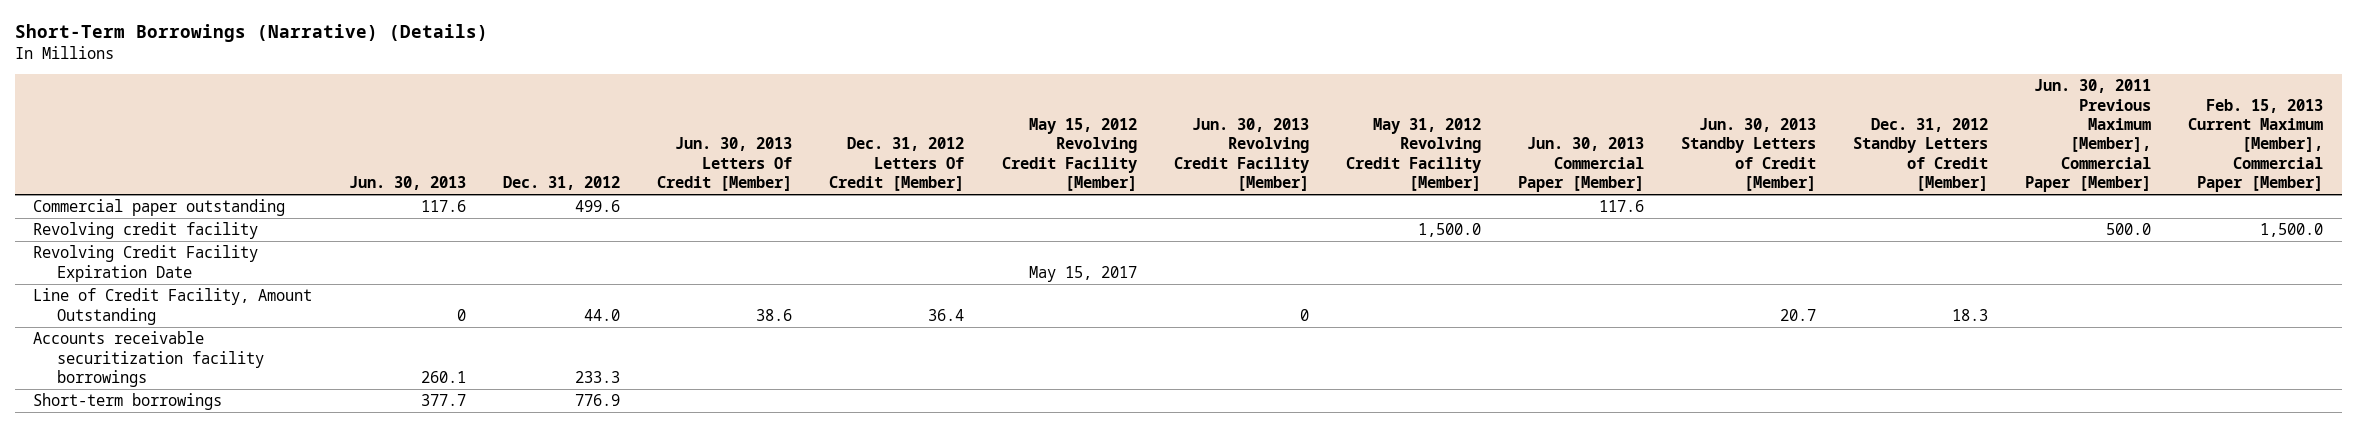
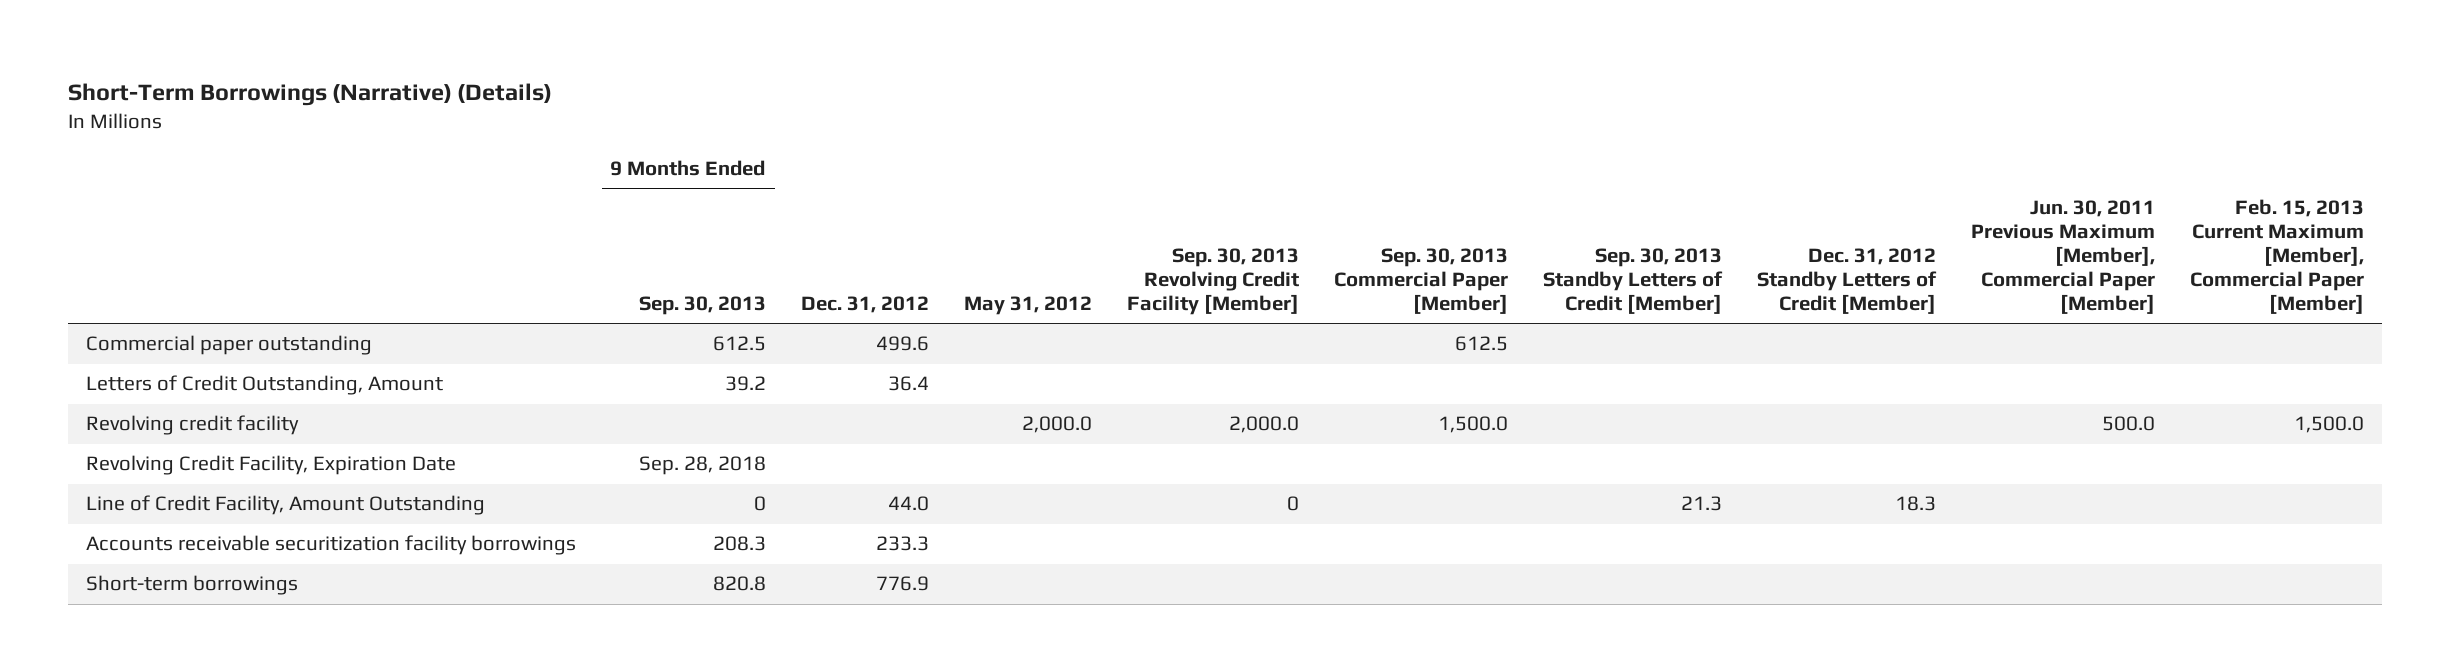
- | Jun. 30, 2013 | Dec. 31, 2012 | Jun. 30, 2013 Letters Of Credit [Member] | Dec. 31, 2012 Letters Of Credit [Member] | May 15, 2012 Revolving Credit Facility [Member] | Jun. 30, 2013 Revolving Credit Facility [Member] | May 31, 2012 Revolving Credit Facility [Member] | Jun. 30, 2013 Commercial Paper [Member] | Jun. 30, 2013 Standby Letters of Credit [Member] | Dec. 31, 2012 Standby Letters of Credit [Member] | Jun. 30, 2011 Previous Maximum [Member], Commercial Paper [Member] | Feb. 15, 2013 Current Maximum [Member], Commercial Paper [Member]
+ | 9 Months Ended Sep. 30, 2013 | Dec. 31, 2012 | May 31, 2012 | Sep. 30, 2013 Revolving Credit Facility [Member] | Sep. 30, 2013 Commercial Paper [Member] | Sep. 30, 2013 Standby Letters of Credit [Member] | Dec. 31, 2012 Standby Letters of Credit [Member] | Jun. 30, 2011 Previous Maximum [Member], Commercial Paper [Member] | Feb. 15, 2013 Current Maximum [Member], Commercial Paper [Member]
+ Letters of Credit Outstanding, Amount | 39.2 | 36.4 | | | | | | |
- Revolving Credit Facility Expiration Date | | | | | May 15, 2017 | | | | | | |
+ Revolving Credit Facility, Expiration Date | Sep. 28, 2018 | | | | | | | |

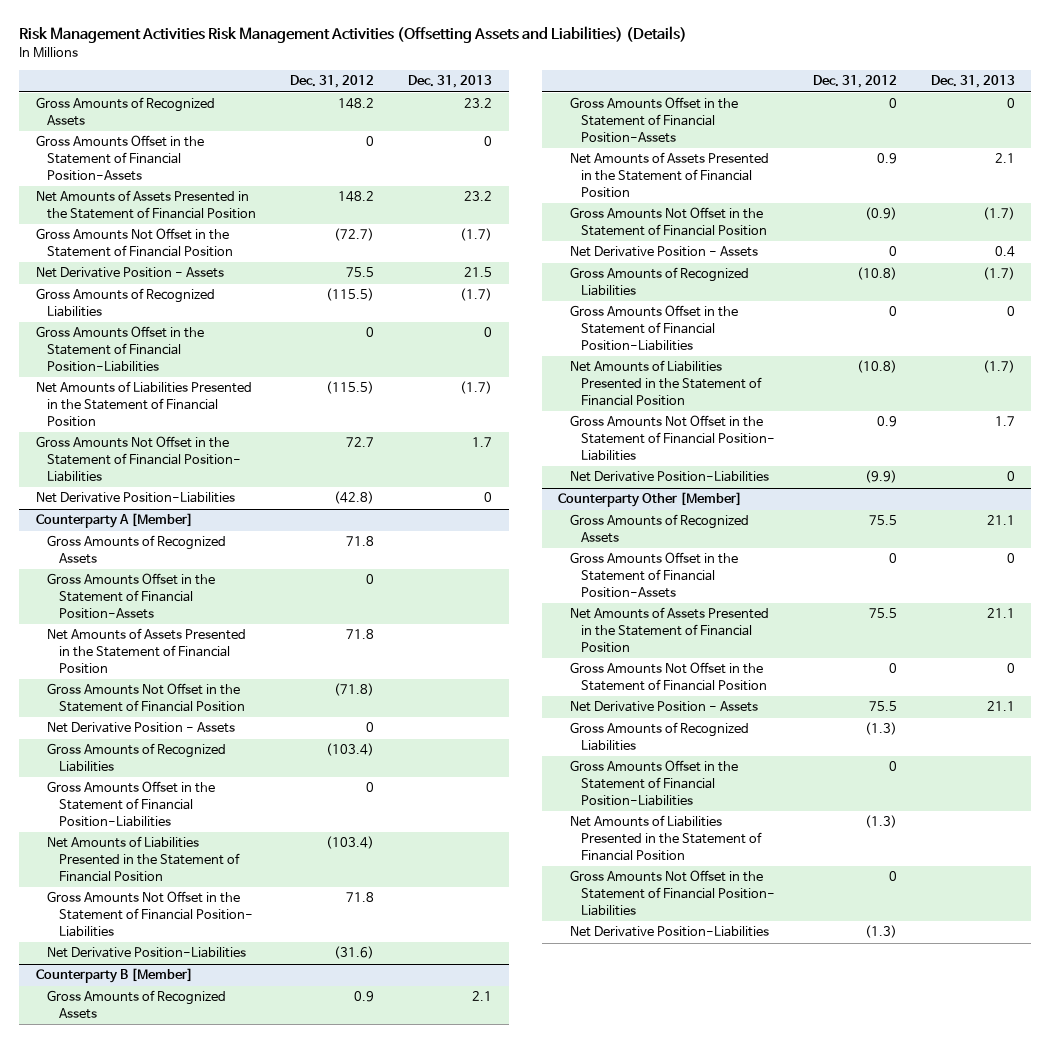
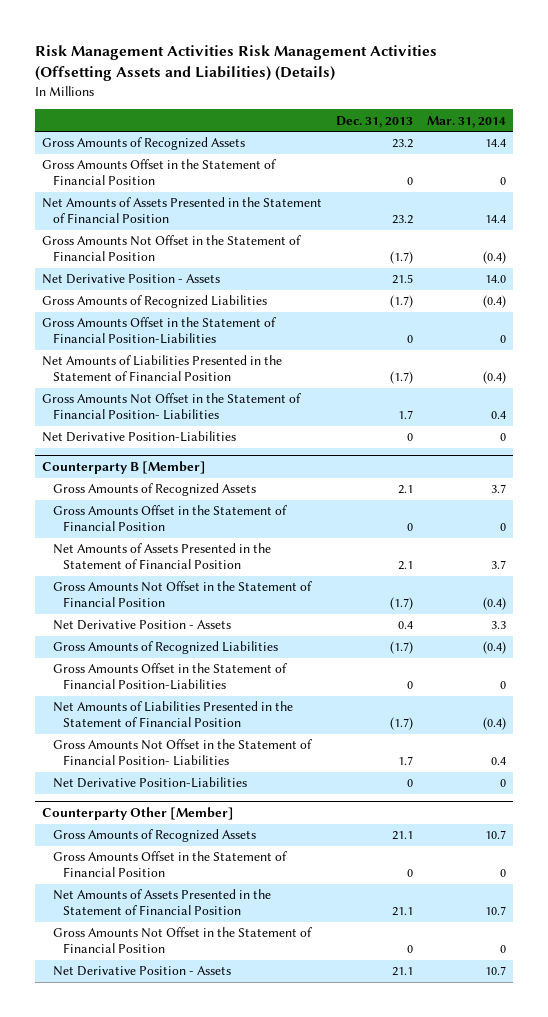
- | Dec. 31, 2012 | Dec. 31, 2013
+ | Dec. 31, 2013 | Mar. 31, 2014
- Gross Amounts Offset in the Statement of Financial Position-Assets | 0 | 0
+ Gross Amounts Offset in the Statement of Financial Position | 0 | 0
- Counterparty A [Member]
- Gross Amounts of Recognized Assets | 71.8 |
- Gross Amounts Offset in the Statement of Financial Position-Assets | 0 |
- Net Amounts of Assets Presented in the Statement of Financial Position | 71.8 |
- Gross Amounts Not Offset in the Statement of Financial Position | (71.8) |
- Net Derivative Position - Assets | 0 |
- Gross Amounts of Recognized Liabilities | (103.4) |
- Gross Amounts Offset in the Statement of Financial Position-Liabilities | 0 |
- Net Amounts of Liabilities Presented in the Statement of Financial Position | (103.4) |
- Gross Amounts Not Offset in the Statement of Financial Position- Liabilities | 71.8 |
- Net Derivative Position-Liabilities | (31.6) |
@ Counterparty B [Member]
- Gross Amounts Offset in the Statement of Financial Position-Assets | 0 | 0
+ Gross Amounts Offset in the Statement of Financial Position | 0 | 0
@ Counterparty Other [Member]
- Gross Amounts Offset in the Statement of Financial Position-Assets | 0 | 0
+ Gross Amounts Offset in the Statement of Financial Position | 0 | 0
- Gross Amounts of Recognized Liabilities | (1.3) |
- Gross Amounts Offset in the Statement of Financial Position-Liabilities | 0 |
- Net Amounts of Liabilities Presented in the Statement of Financial Position | (1.3) |
- Gross Amounts Not Offset in the Statement of Financial Position- Liabilities | 0 |
- Net Derivative Position-Liabilities | (1.3) |

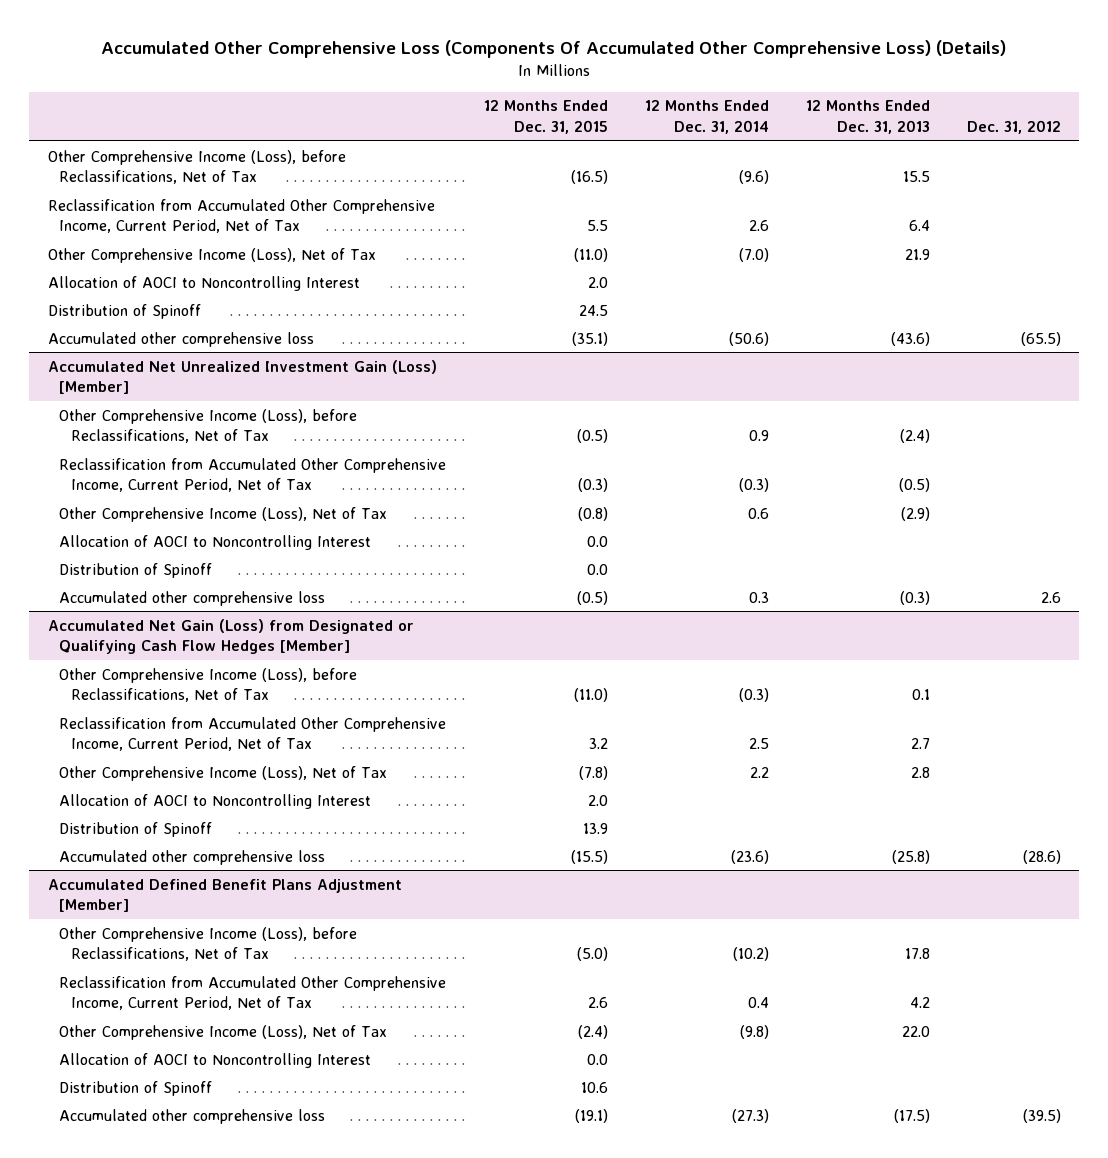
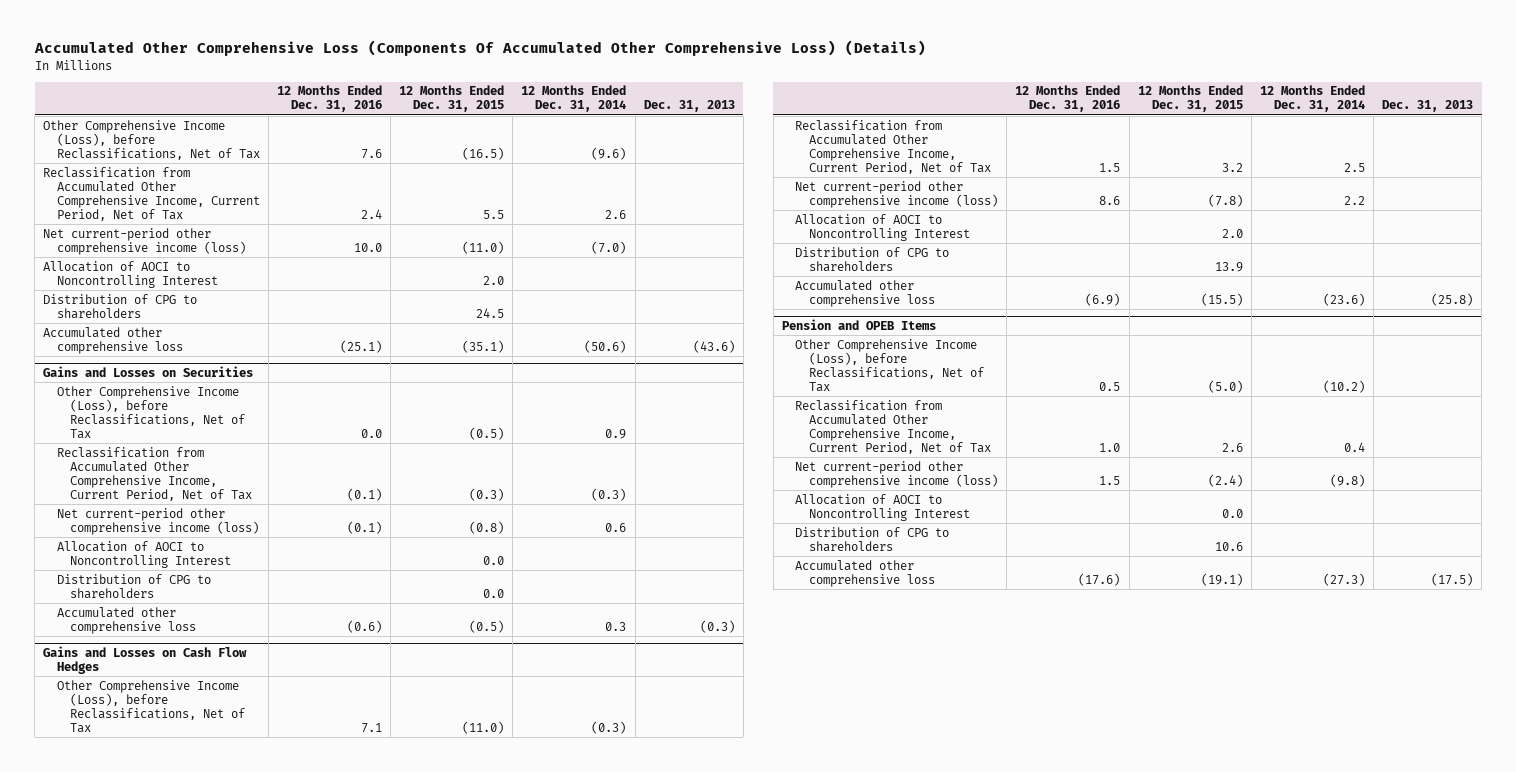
- | 12 Months Ended Dec. 31, 2015 | 12 Months Ended Dec. 31, 2014 | 12 Months Ended Dec. 31, 2013 | Dec. 31, 2012
+ | 12 Months Ended Dec. 31, 2016 | 12 Months Ended Dec. 31, 2015 | 12 Months Ended Dec. 31, 2014 | Dec. 31, 2013
- Other Comprehensive Income (Loss), Net of Tax | (11.0) | (7.0) | 21.9 |
+ Net current-period other comprehensive income (loss) | 10.0 | (11.0) | (7.0) |
- Distribution of Spinoff | 24.5 | | |
+ Distribution of CPG to shareholders | | 24.5 | |
- Accumulated Net Unrealized Investment Gain (Loss) [Member]
+ Gains and Losses on Securities
- Other Comprehensive Income (Loss), Net of Tax | (0.8) | 0.6 | (2.9) |
+ Net current-period other comprehensive income (loss) | (0.1) | (0.8) | 0.6 |
- Distribution of Spinoff | 0.0 | | |
+ Distribution of CPG to shareholders | | 0.0 | |
- Accumulated Net Gain (Loss) from Designated or Qualifying Cash Flow Hedges [Member]
+ Gains and Losses on Cash Flow Hedges
- Other Comprehensive Income (Loss), Net of Tax | (7.8) | 2.2 | 2.8 |
+ Net current-period other comprehensive income (loss) | 8.6 | (7.8) | 2.2 |
- Distribution of Spinoff | 13.9 | | |
+ Distribution of CPG to shareholders | | 13.9 | |
- Accumulated Defined Benefit Plans Adjustment [Member]
+ Pension and OPEB Items
- Other Comprehensive Income (Loss), Net of Tax | (2.4) | (9.8) | 22.0 |
+ Net current-period other comprehensive income (loss) | 1.5 | (2.4) | (9.8) |
- Distribution of Spinoff | 10.6 | | |
+ Distribution of CPG to shareholders | | 10.6 | |

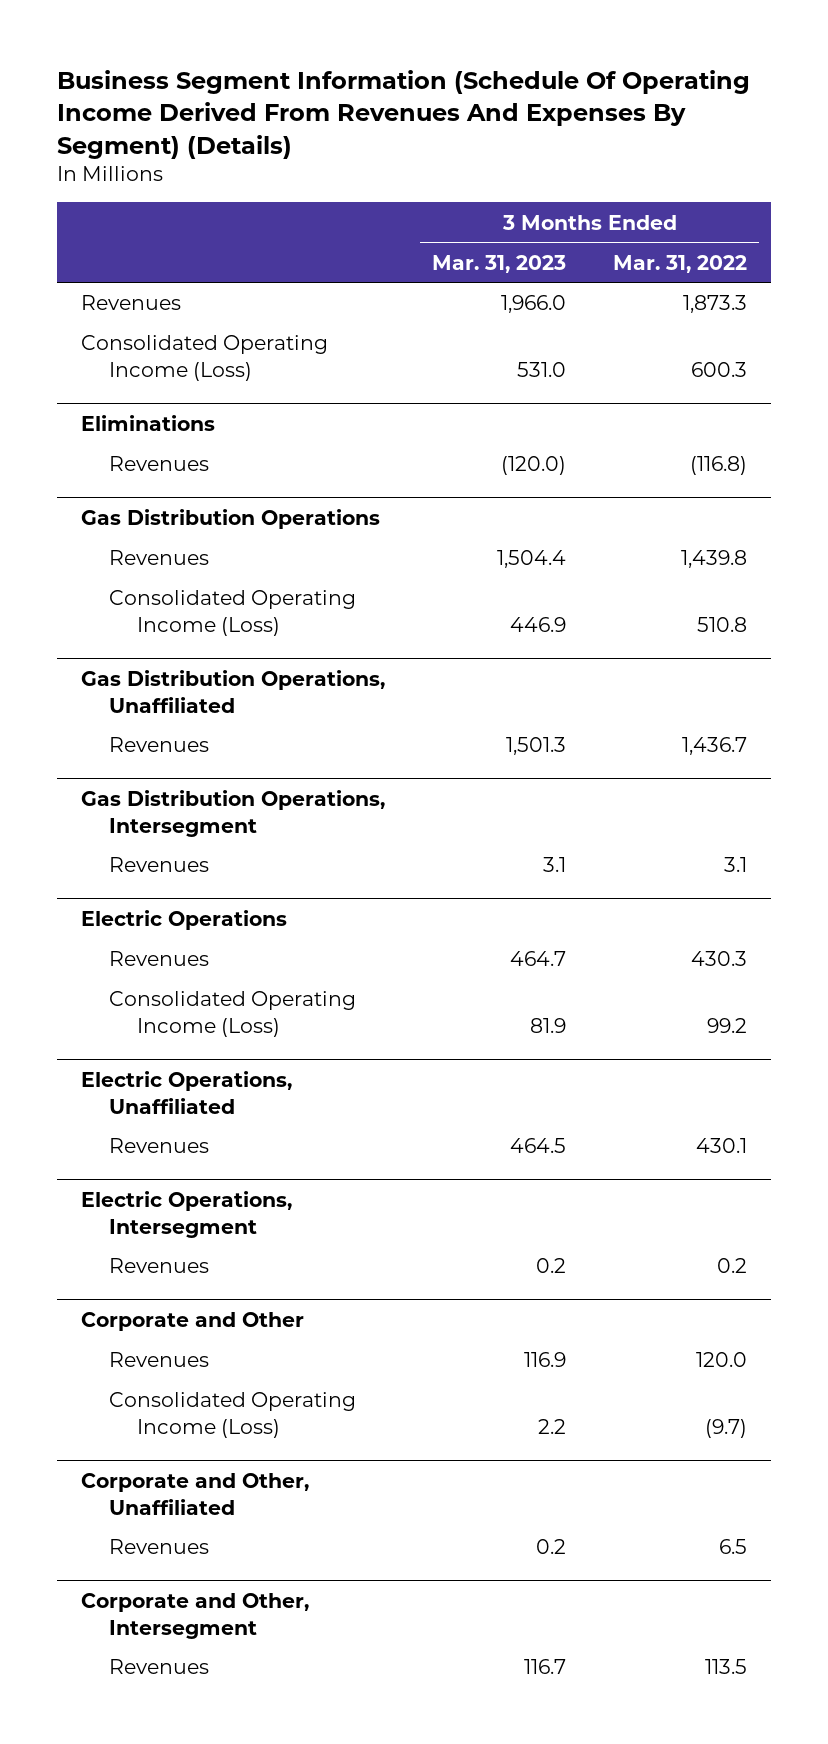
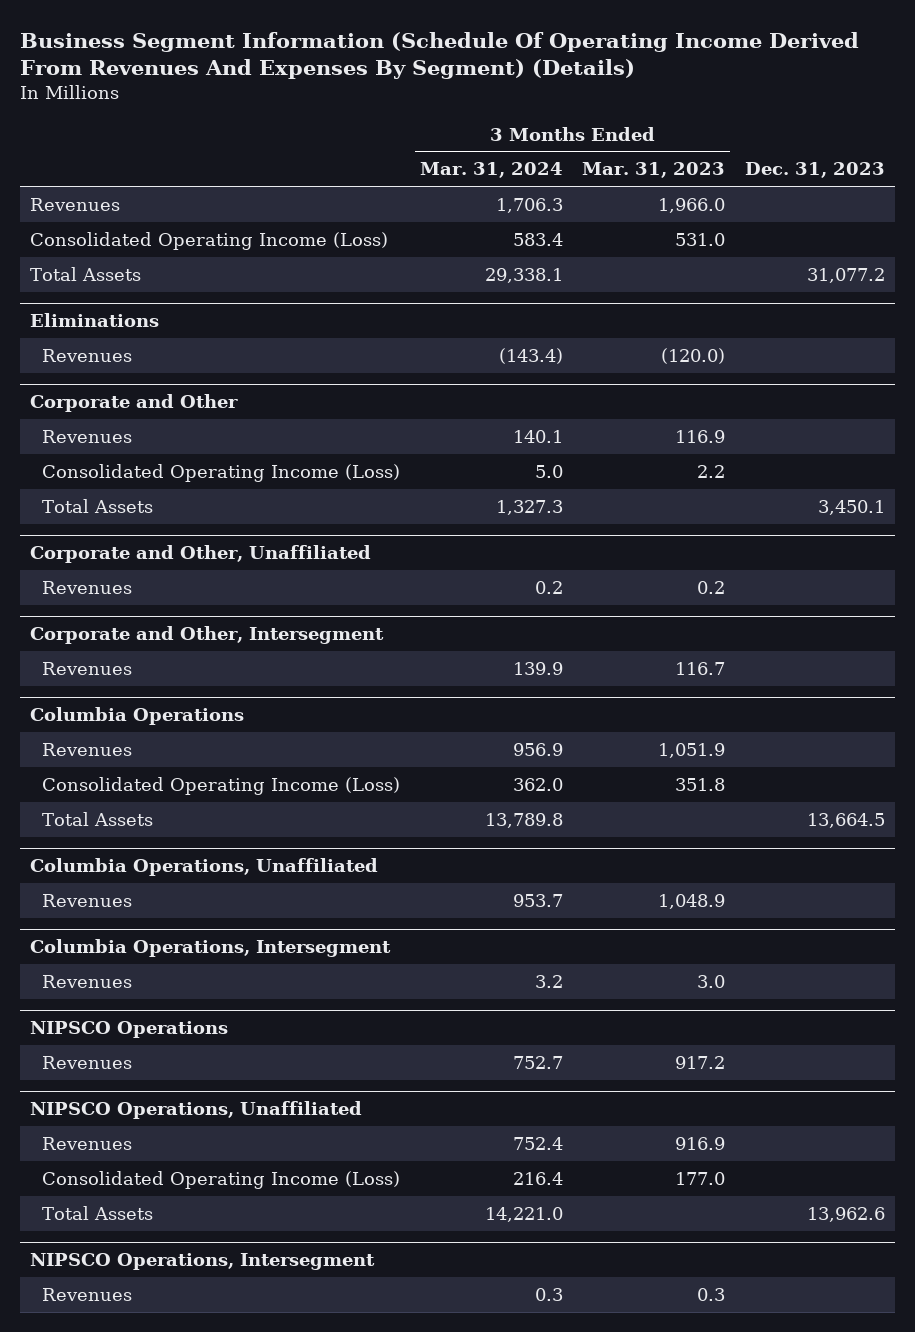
- | 3 Months Ended Mar. 31, 2023 | 3 Months Ended Mar. 31, 2022
+ | 3 Months Ended Mar. 31, 2024 | 3 Months Ended Mar. 31, 2023 | Dec. 31, 2023
+ Total Assets | 29,338.1 | | 31,077.2
- Gas Distribution Operations
- Revenues | 1,504.4 | 1,439.8
- Consolidated Operating Income (Loss) | 446.9 | 510.8
- Gas Distribution Operations, Unaffiliated
- Revenues | 1,501.3 | 1,436.7
- Gas Distribution Operations, Intersegment
- Revenues | 3.1 | 3.1
- Electric Operations
- Revenues | 464.7 | 430.3
- Consolidated Operating Income (Loss) | 81.9 | 99.2
- Electric Operations, Unaffiliated
- Revenues | 464.5 | 430.1
- Electric Operations, Intersegment
- Revenues | 0.2 | 0.2
@ Corporate and Other
+ Total Assets | 1,327.3 | | 3,450.1
+ Columbia Operations
+ Revenues | 956.9 | 1,051.9 |
+ Consolidated Operating Income (Loss) | 362.0 | 351.8 |
+ Total Assets | 13,789.8 | | 13,664.5
+ Columbia Operations, Unaffiliated
+ Revenues | 953.7 | 1,048.9 |
+ Columbia Operations, Intersegment
+ Revenues | 3.2 | 3.0 |
+ NIPSCO Operations
+ Revenues | 752.7 | 917.2 |
+ NIPSCO Operations, Unaffiliated
+ Revenues | 752.4 | 916.9 |
+ Consolidated Operating Income (Loss) | 216.4 | 177.0 |
+ Total Assets | 14,221.0 | | 13,962.6
+ NIPSCO Operations, Intersegment
+ Revenues | 0.3 | 0.3 |

